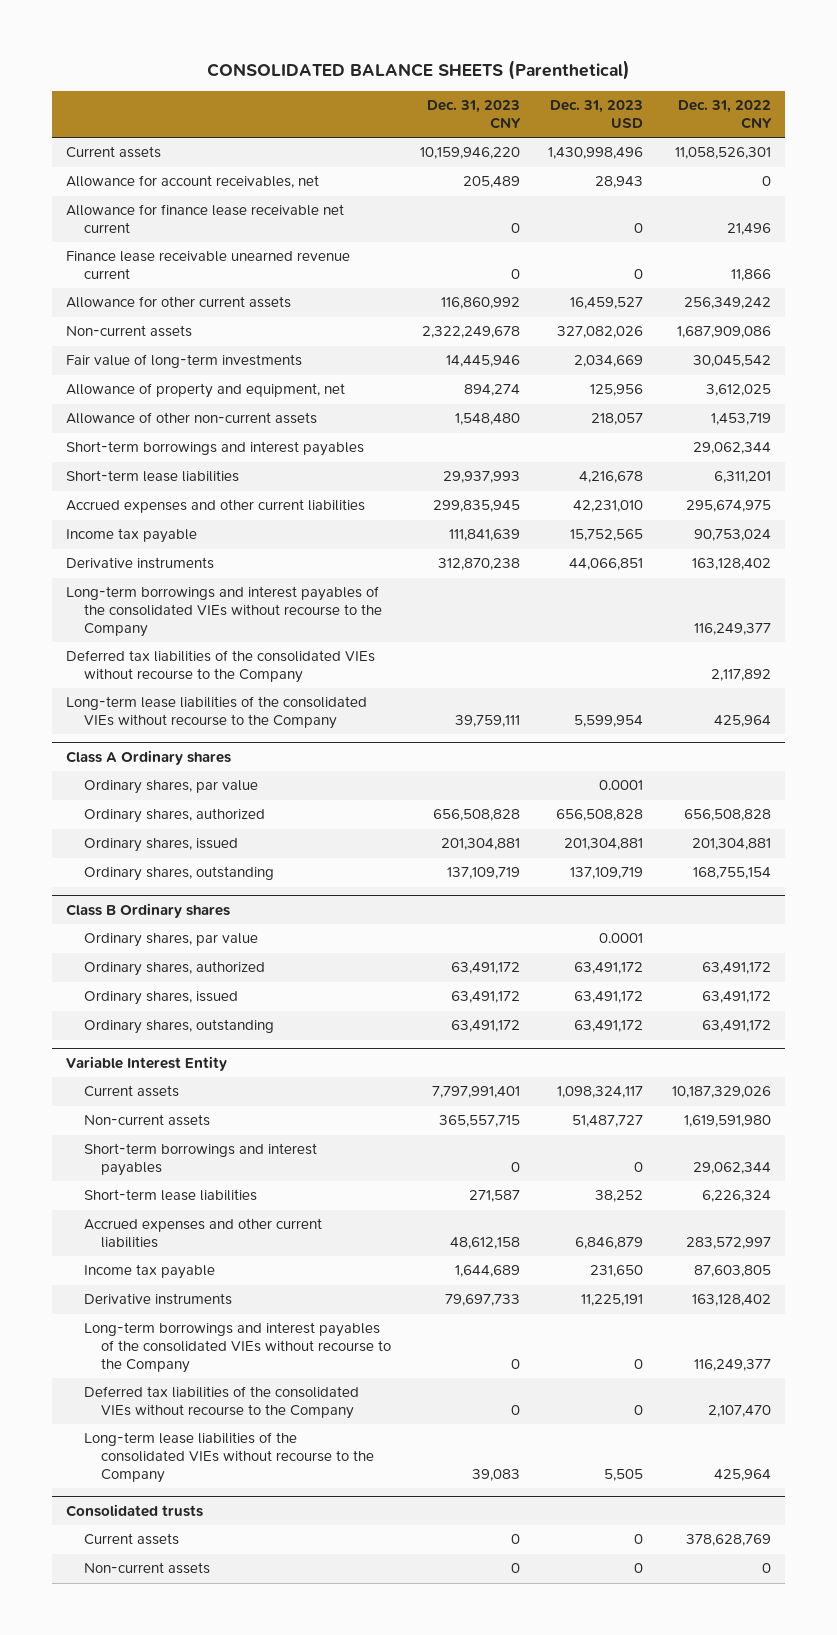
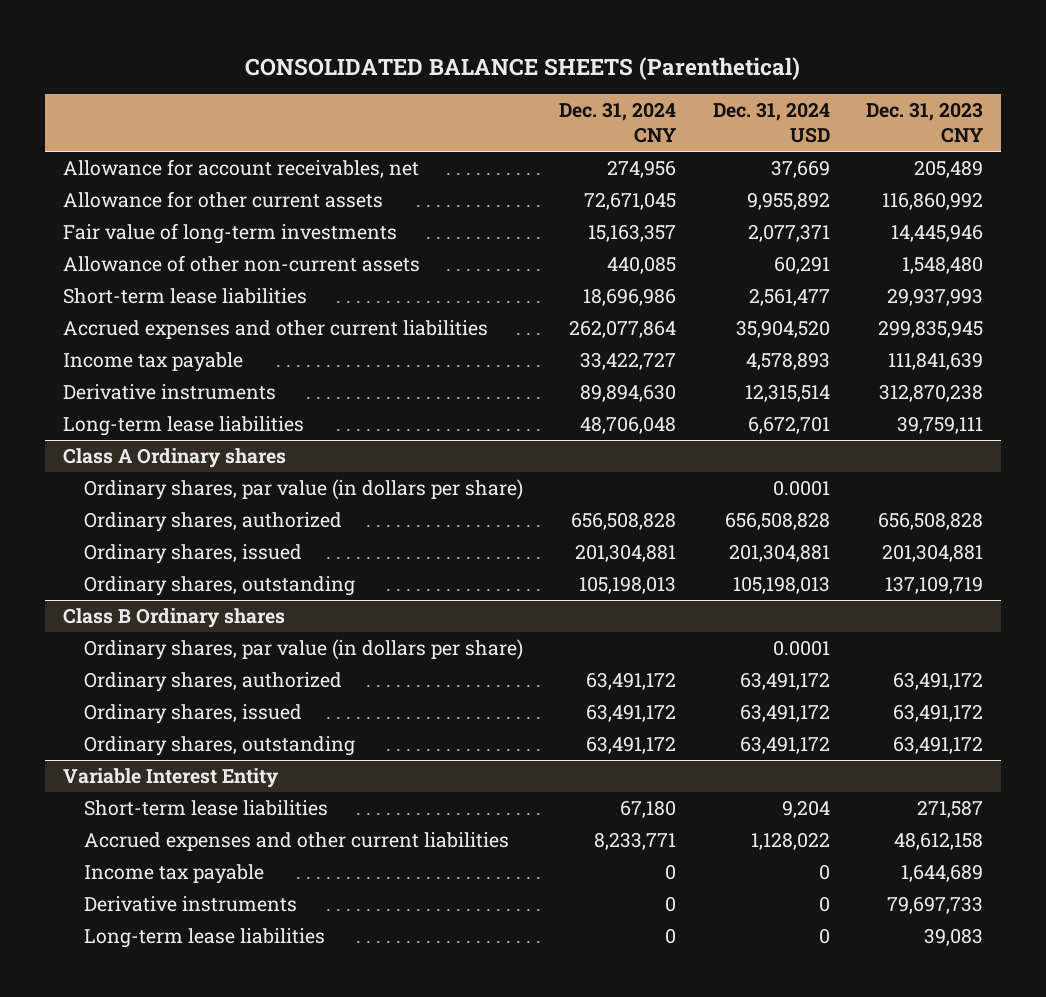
- | Dec. 31, 2023 CNY | Dec. 31, 2023 USD | Dec. 31, 2022 CNY
+ | Dec. 31, 2024 CNY | Dec. 31, 2024 USD | Dec. 31, 2023 CNY
- Current assets | 10,159,946,220 | 1,430,998,496 | 11,058,526,301
- Allowance for finance lease receivable net current | 0 | 0 | 21,496
- Finance lease receivable unearned revenue current | 0 | 0 | 11,866
- Non-current assets | 2,322,249,678 | 327,082,026 | 1,687,909,086
- Allowance of property and equipment, net | 894,274 | 125,956 | 3,612,025
- Short-term borrowings and interest payables | | | 29,062,344
- Long-term borrowings and interest payables of the consolidated VIEs without recourse to the Company | | | 116,249,377
- Deferred tax liabilities of the consolidated VIEs without recourse to the Company | | | 2,117,892
- Long-term lease liabilities of the consolidated VIEs without recourse to the Company | 39,759,111 | 5,599,954 | 425,964
+ Long-term lease liabilities | 48,706,048 | 6,672,701 | 39,759,111
@ Class A Ordinary shares
- Ordinary shares, par value | | 0.0001 |
+ Ordinary shares, par value (in dollars per share) | | 0.0001 |
@ Class B Ordinary shares
- Ordinary shares, par value | | 0.0001 |
+ Ordinary shares, par value (in dollars per share) | | 0.0001 |
@ Variable Interest Entity
- Current assets | 7,797,991,401 | 1,098,324,117 | 10,187,329,026
- Non-current assets | 365,557,715 | 51,487,727 | 1,619,591,980
- Short-term borrowings and interest payables | 0 | 0 | 29,062,344
- Long-term borrowings and interest payables of the consolidated VIEs without recourse to the Company | 0 | 0 | 116,249,377
- Deferred tax liabilities of the consolidated VIEs without recourse to the Company | 0 | 0 | 2,107,470
- Long-term lease liabilities of the consolidated VIEs without recourse to the Company | 39,083 | 5,505 | 425,964
- Consolidated trusts
- Current assets | 0 | 0 | 378,628,769
- Non-current assets | 0 | 0 | 0
@ Variable Interest Entity
+ Long-term lease liabilities | 0 | 0 | 39,083

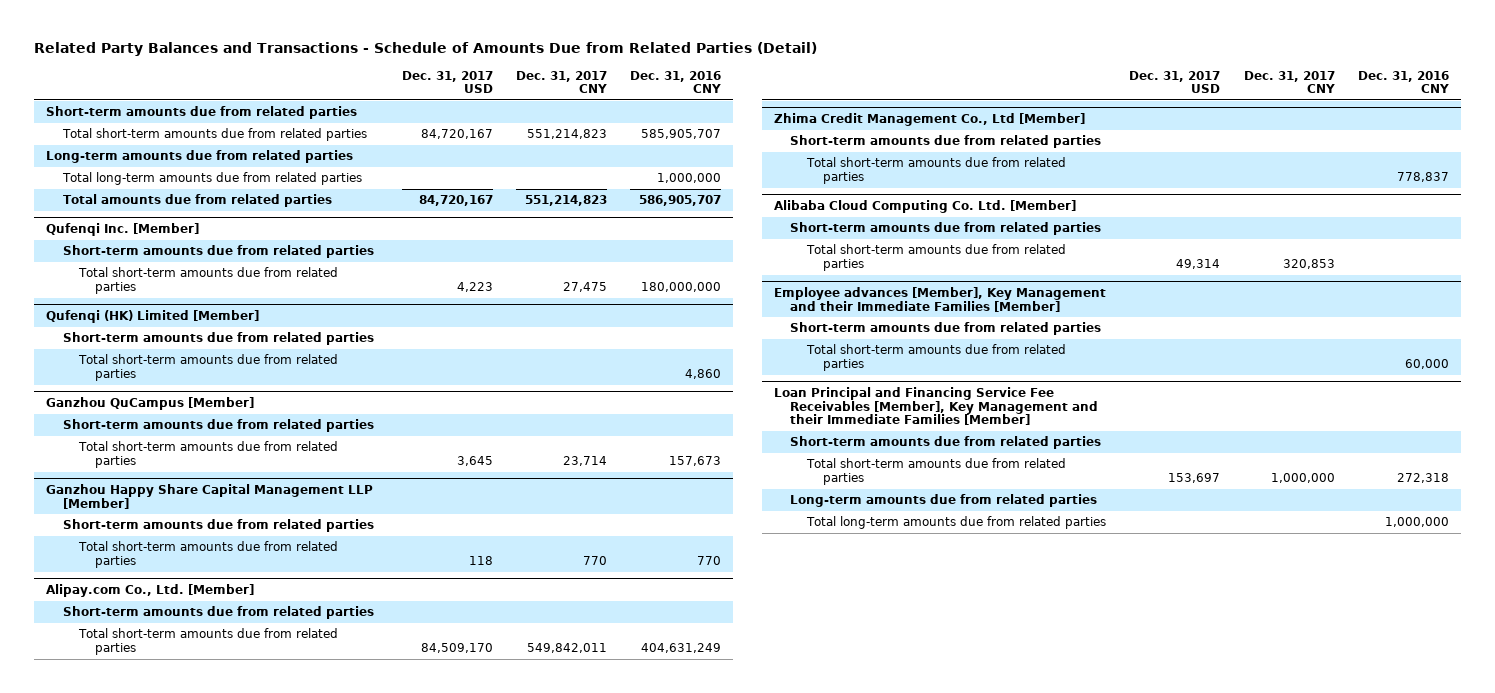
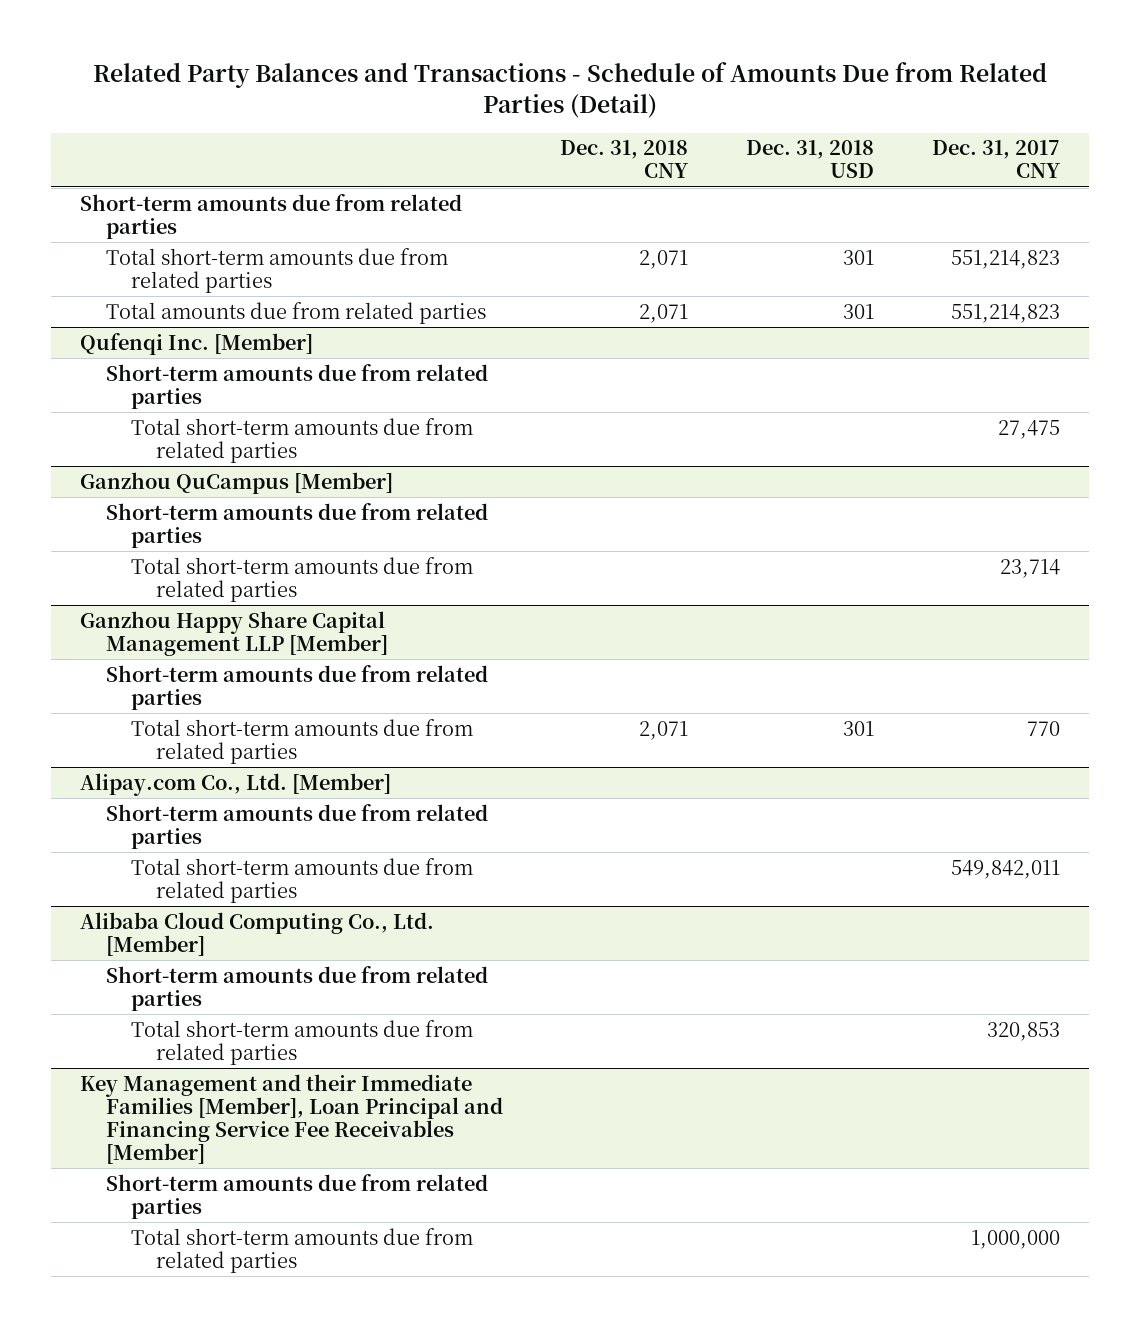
- | Dec. 31, 2017 USD | Dec. 31, 2017 CNY | Dec. 31, 2016 CNY
+ | Dec. 31, 2018 CNY | Dec. 31, 2018 USD | Dec. 31, 2017 CNY
- Long-term amounts due from related parties
- Total long-term amounts due from related parties | | | 1,000,000
- Qufenqi (HK) Limited [Member]
- Short-term amounts due from related parties
- Total short-term amounts due from related parties | | | 4,860
- Zhima Credit Management Co., Ltd [Member]
- Short-term amounts due from related parties
- Total short-term amounts due from related parties | | | 778,837
- Alibaba Cloud Computing Co. Ltd. [Member]
+ Alibaba Cloud Computing Co., Ltd. [Member]
- Employee advances [Member], Key Management and their Immediate Families [Member]
- Short-term amounts due from related parties
- Total short-term amounts due from related parties | | | 60,000
- Loan Principal and Financing Service Fee Receivables [Member], Key Management and their Immediate Families [Member]
+ Key Management and their Immediate Families [Member], Loan Principal and Financing Service Fee Receivables [Member]
- Long-term amounts due from related parties
- Total long-term amounts due from related parties | | | 1,000,000

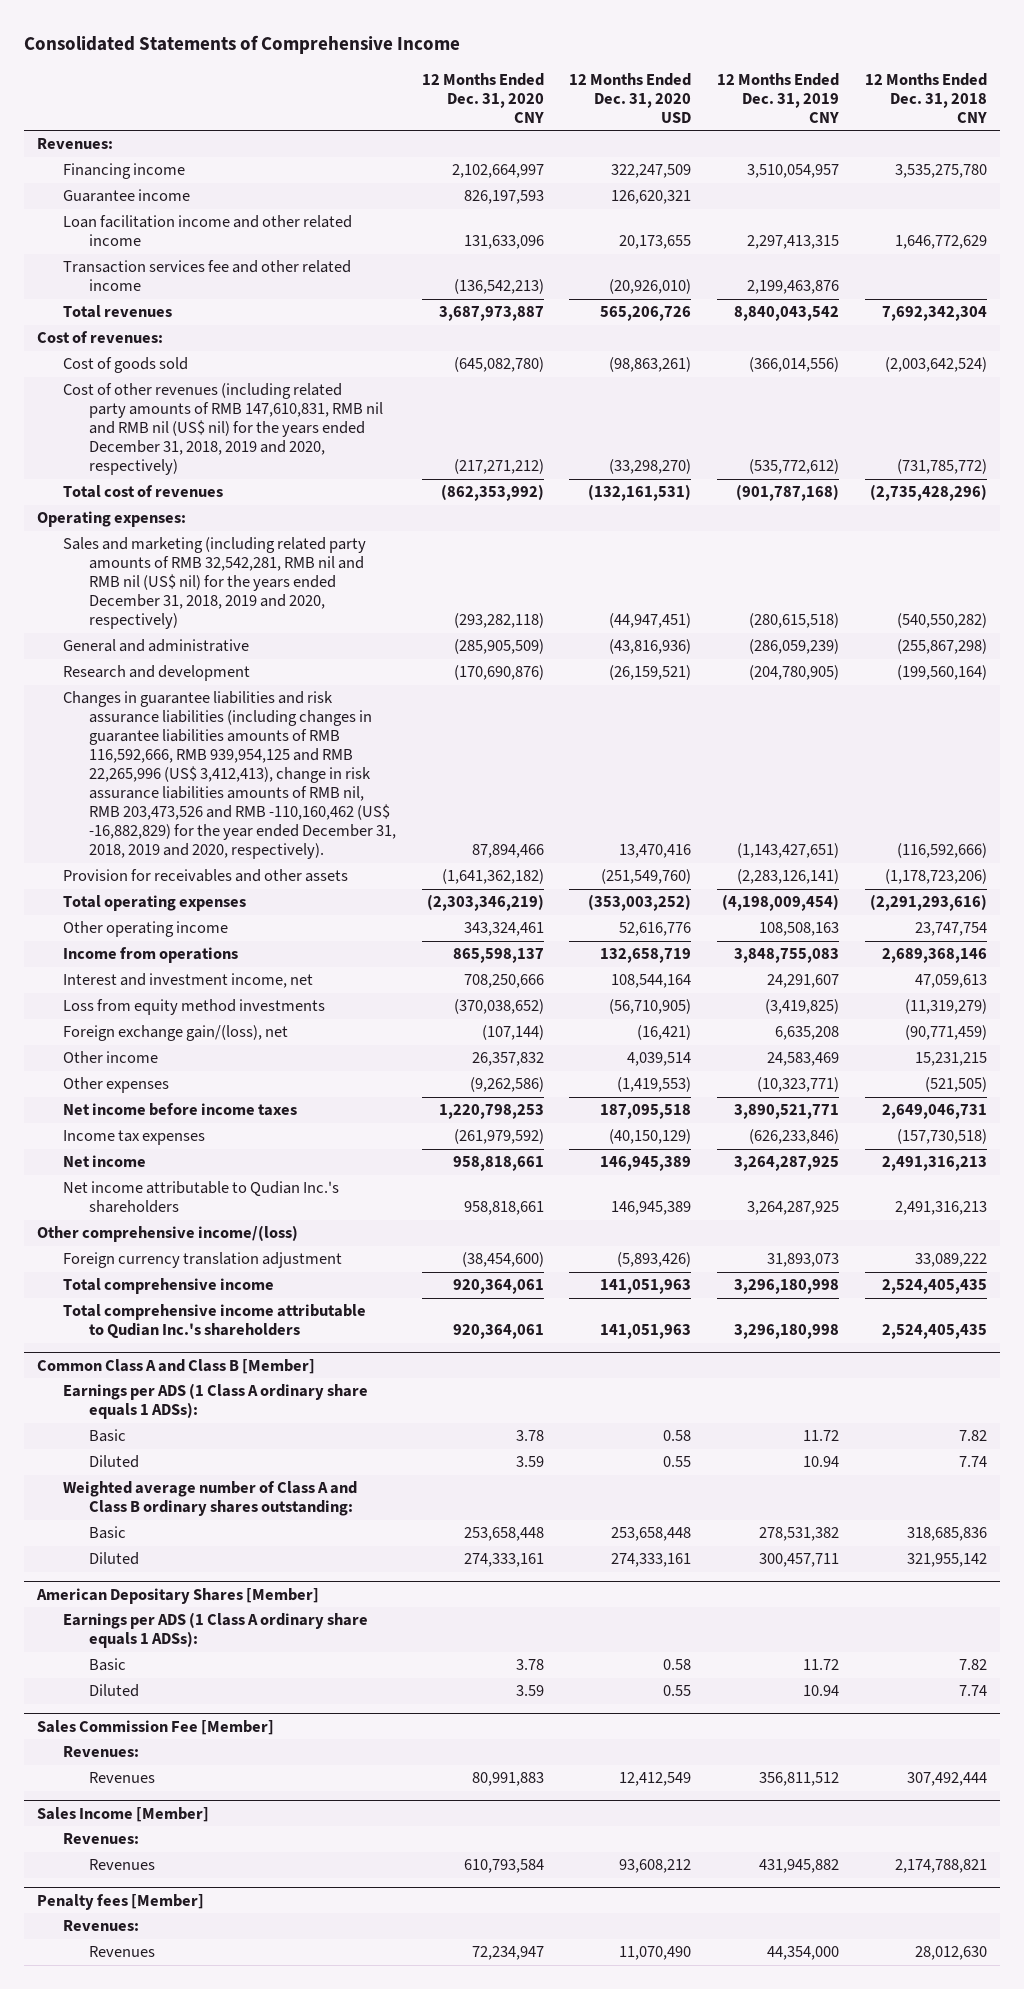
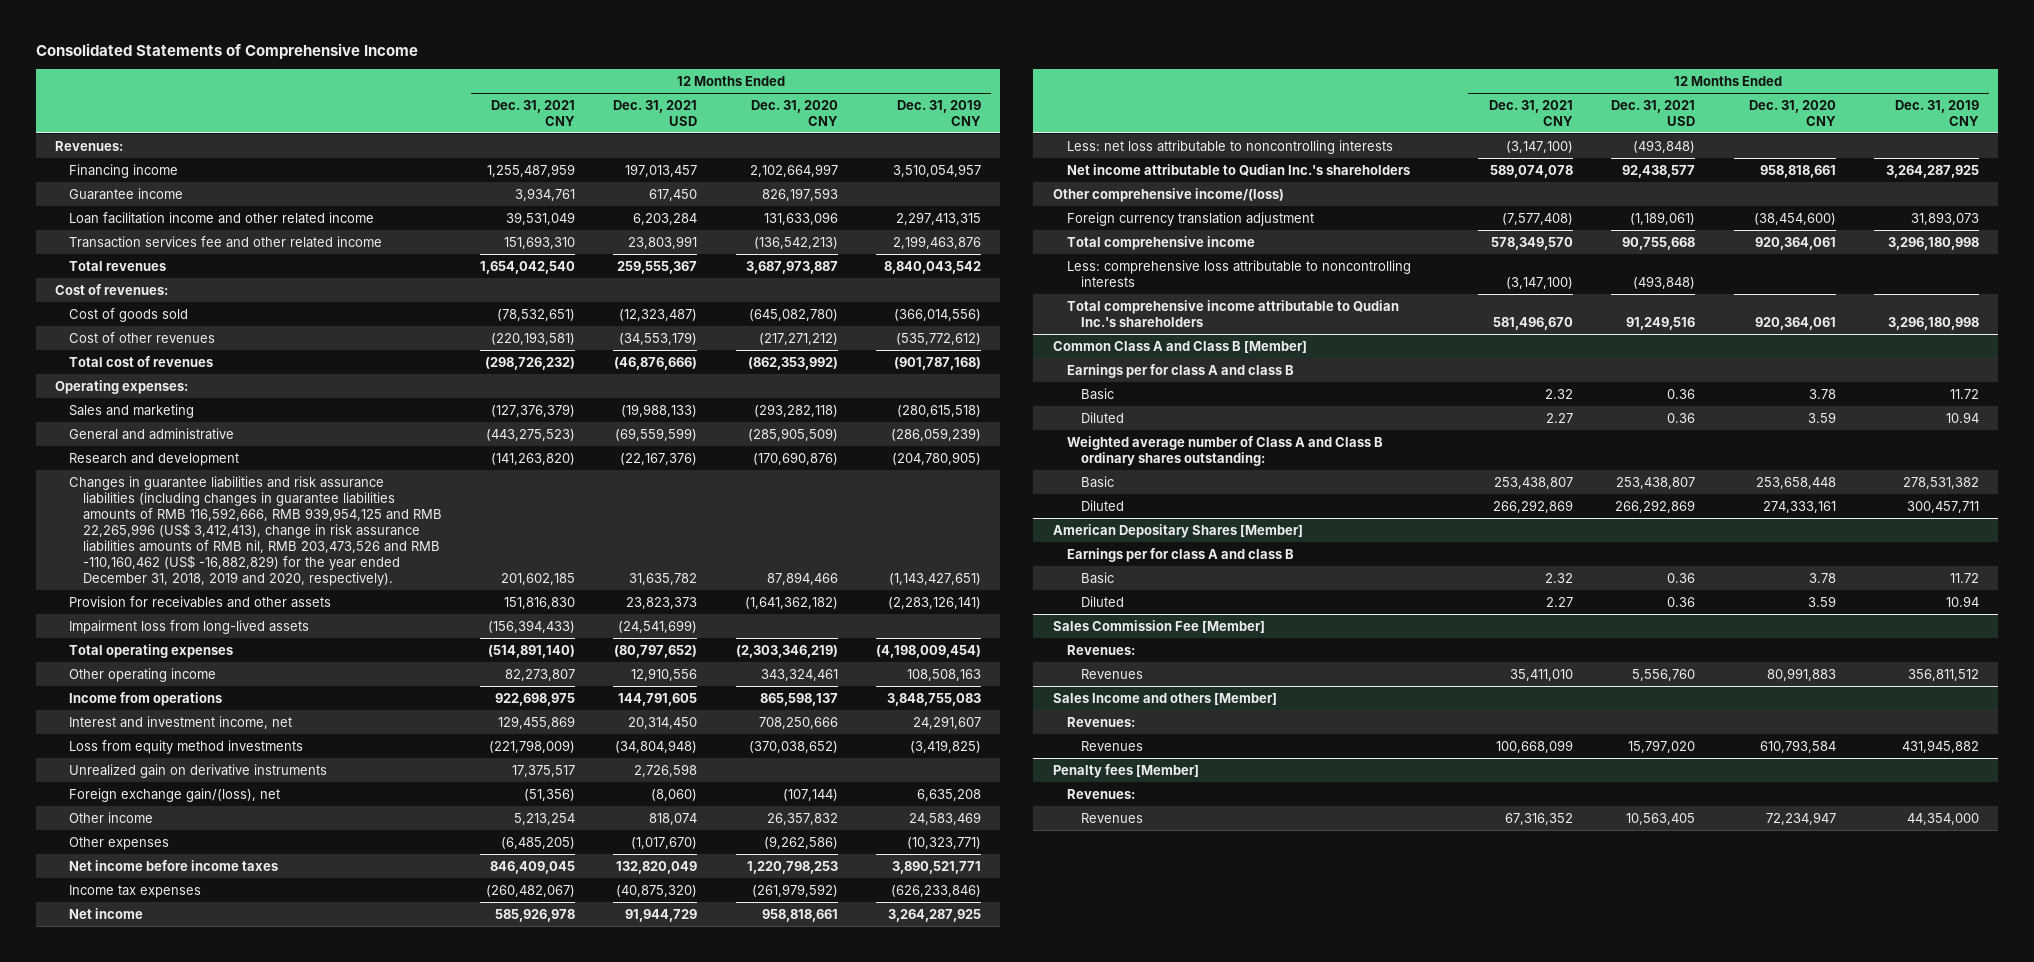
- | 12 Months Ended Dec. 31, 2020 CNY | 12 Months Ended Dec. 31, 2020 USD | 12 Months Ended Dec. 31, 2019 CNY | 12 Months Ended Dec. 31, 2018 CNY
+ | 12 Months Ended Dec. 31, 2021 CNY | 12 Months Ended Dec. 31, 2021 USD | 12 Months Ended Dec. 31, 2020 CNY | 12 Months Ended Dec. 31, 2019 CNY
- Cost of other revenues (including related party amounts of RMB 147,610,831, RMB nil and RMB nil (US$ nil) for the years ended December 31, 2018, 2019 and 2020, respectively) | (217,271,212) | (33,298,270) | (535,772,612) | (731,785,772)
+ Cost of other revenues | (220,193,581) | (34,553,179) | (217,271,212) | (535,772,612)
- Sales and marketing (including related party amounts of RMB 32,542,281, RMB nil and RMB nil (US$ nil) for the years ended December 31, 2018, 2019 and 2020, respectively) | (293,282,118) | (44,947,451) | (280,615,518) | (540,550,282)
+ Sales and marketing | (127,376,379) | (19,988,133) | (293,282,118) | (280,615,518)
+ Impairment loss from long-lived assets | (156,394,433) | (24,541,699) | |
+ Unrealized gain on derivative instruments | 17,375,517 | 2,726,598 | |
+ Less: net loss attributable to noncontrolling interests | (3,147,100) | (493,848) | |
+ Less: comprehensive loss attributable to noncontrolling interests | (3,147,100) | (493,848) | |
@ Common Class A and Class B [Member]
- Earnings per ADS (1 Class A ordinary share equals 1 ADSs):
+ Earnings per for class A and class B
@ American Depositary Shares [Member]
- Earnings per ADS (1 Class A ordinary share equals 1 ADSs):
+ Earnings per for class A and class B
- Sales Income [Member]
+ Sales Income and others [Member]

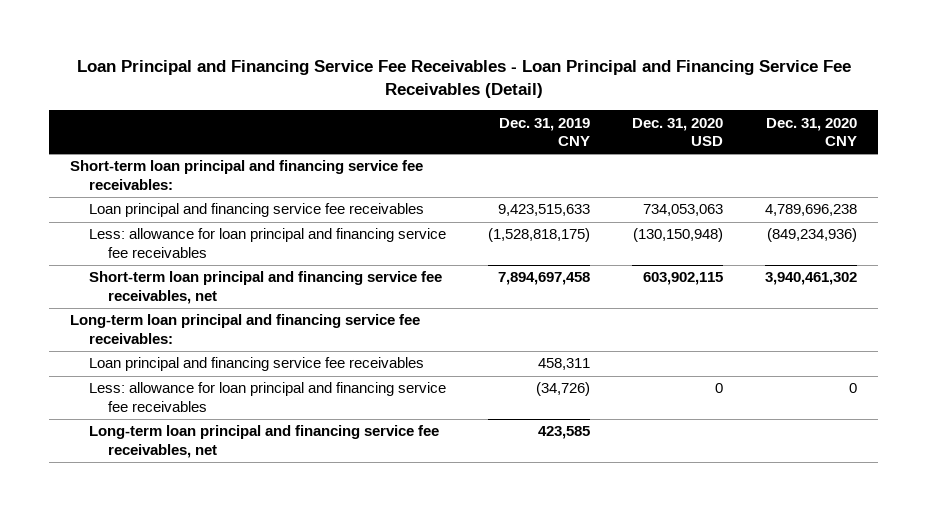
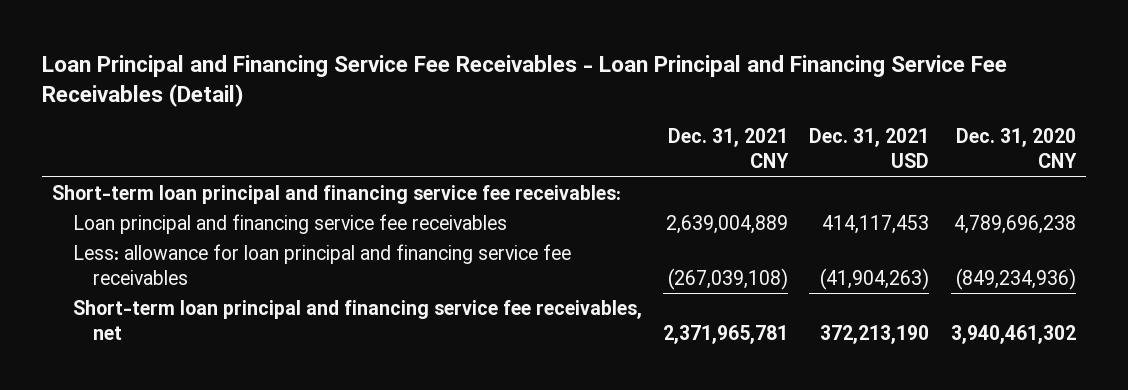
- | Dec. 31, 2019 CNY | Dec. 31, 2020 USD | Dec. 31, 2020 CNY
+ | Dec. 31, 2021 CNY | Dec. 31, 2021 USD | Dec. 31, 2020 CNY
- Long-term loan principal and financing service fee receivables:
- Loan principal and financing service fee receivables | 458,311 | |
- Less: allowance for loan principal and financing service fee receivables | (34,726) | 0 | 0
- Long-term loan principal and financing service fee receivables, net | 423,585 | |

